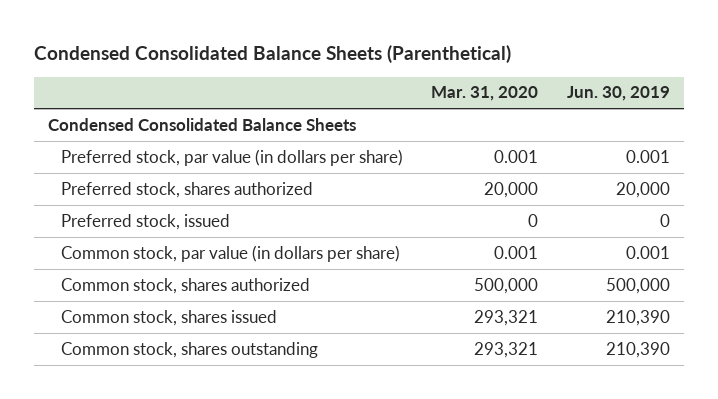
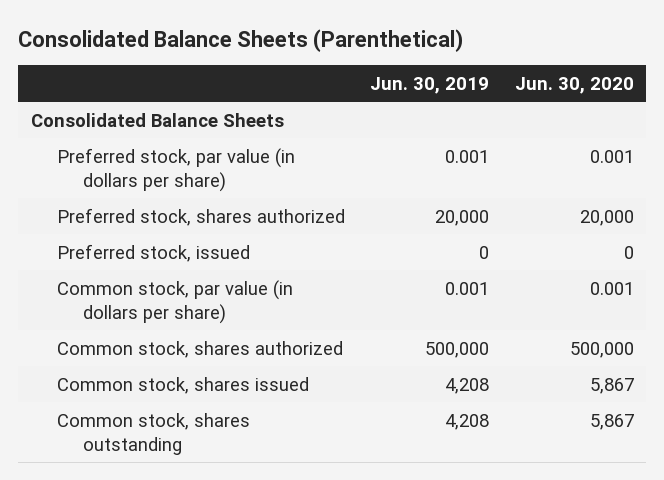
- Condensed Consolidated Balance Sheets (Parenthetical)
+ Consolidated Balance Sheets (Parenthetical)
- | Mar. 31, 2020 | Jun. 30, 2019
+ | Jun. 30, 2019 | Jun. 30, 2020
- Condensed Consolidated Balance Sheets
+ Consolidated Balance Sheets
- Common stock, shares issued | 293,321 | 210,390
- Common stock, shares outstanding | 293,321 | 210,390
+ Common stock, shares issued | 4,208 | 5,867
+ Common stock, shares outstanding | 4,208 | 5,867

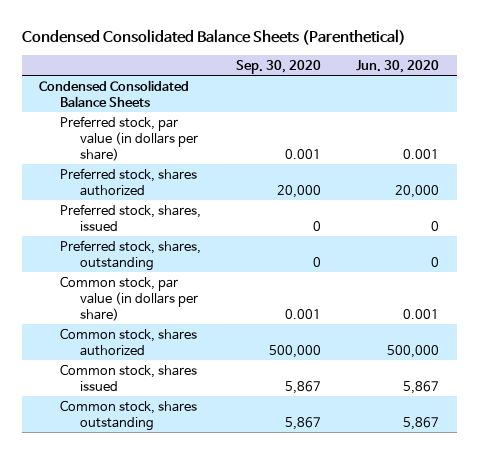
- Consolidated Balance Sheets (Parenthetical)
+ Condensed Consolidated Balance Sheets (Parenthetical)
- | Jun. 30, 2019 | Jun. 30, 2020
+ | Sep. 30, 2020 | Jun. 30, 2020
- Consolidated Balance Sheets
+ Condensed Consolidated Balance Sheets
- Preferred stock, issued | 0 | 0
+ Preferred stock, shares, issued | 0 | 0
+ Preferred stock, shares, outstanding | 0 | 0

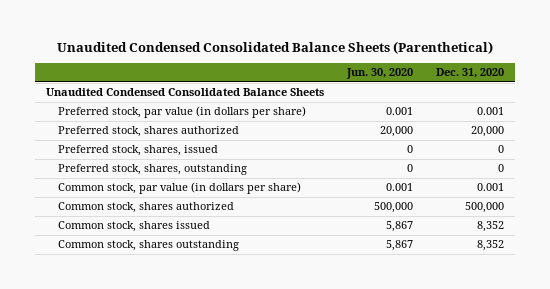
- Condensed Consolidated Balance Sheets (Parenthetical)
+ Unaudited Condensed Consolidated Balance Sheets (Parenthetical)
- | Sep. 30, 2020 | Jun. 30, 2020
+ | Jun. 30, 2020 | Dec. 31, 2020
- Condensed Consolidated Balance Sheets
+ Unaudited Condensed Consolidated Balance Sheets

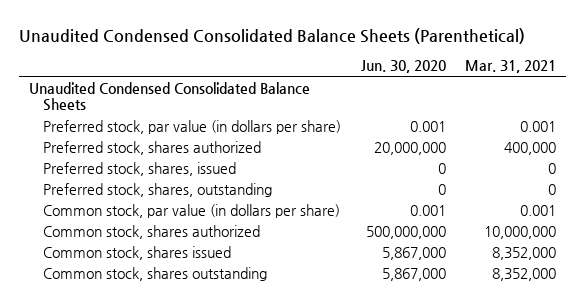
- | Jun. 30, 2020 | Dec. 31, 2020
+ | Jun. 30, 2020 | Mar. 31, 2021
- Preferred stock, shares authorized | 20,000 | 20,000
+ Preferred stock, shares authorized | 20,000,000 | 400,000
- Common stock, shares authorized | 500,000 | 500,000
- Common stock, shares issued | 5,867 | 8,352
- Common stock, shares outstanding | 5,867 | 8,352
+ Common stock, shares authorized | 500,000,000 | 10,000,000
+ Common stock, shares issued | 5,867,000 | 8,352,000
+ Common stock, shares outstanding | 5,867,000 | 8,352,000

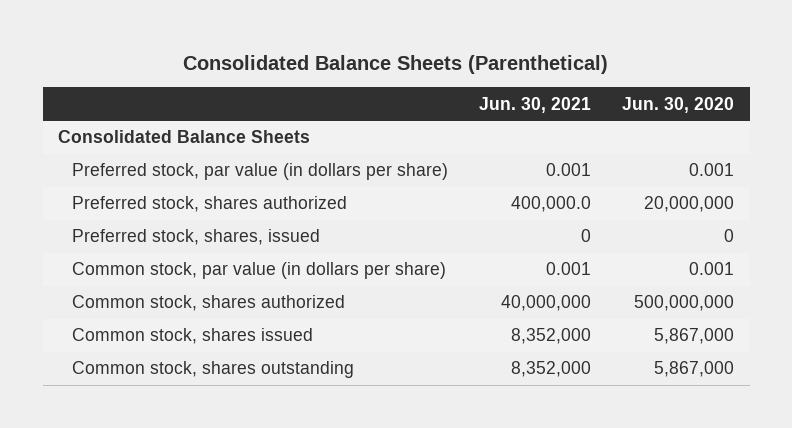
- Unaudited Condensed Consolidated Balance Sheets (Parenthetical)
+ Consolidated Balance Sheets (Parenthetical)
- | Jun. 30, 2020 | Mar. 31, 2021
+ | Jun. 30, 2021 | Jun. 30, 2020
- Unaudited Condensed Consolidated Balance Sheets
+ Consolidated Balance Sheets
- Preferred stock, shares, outstanding | 0 | 0

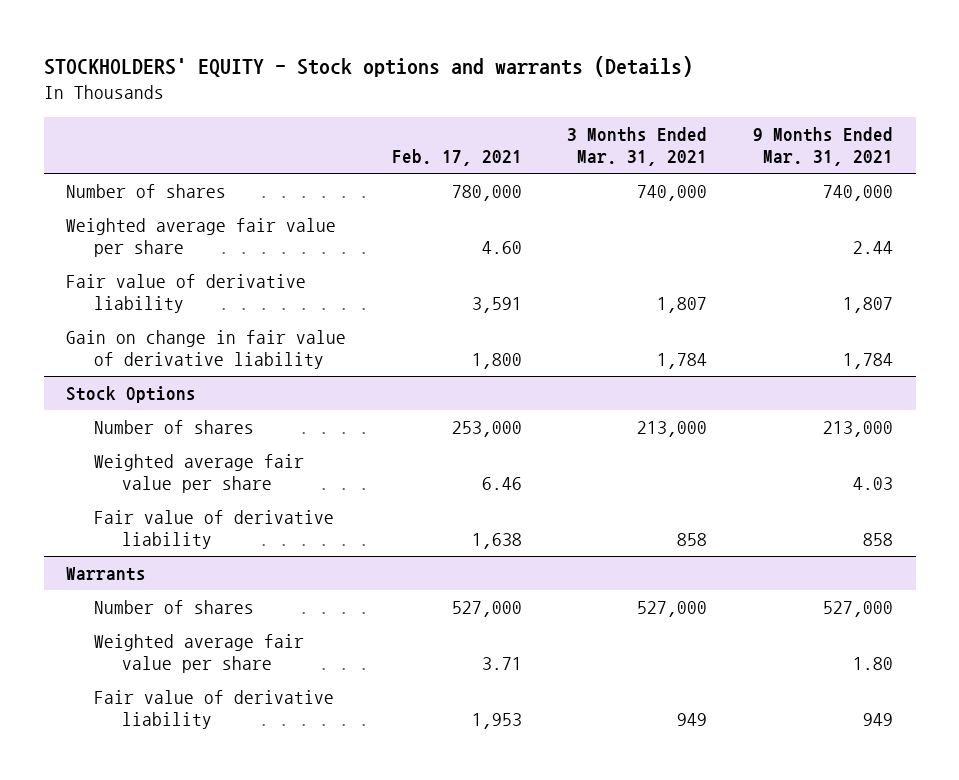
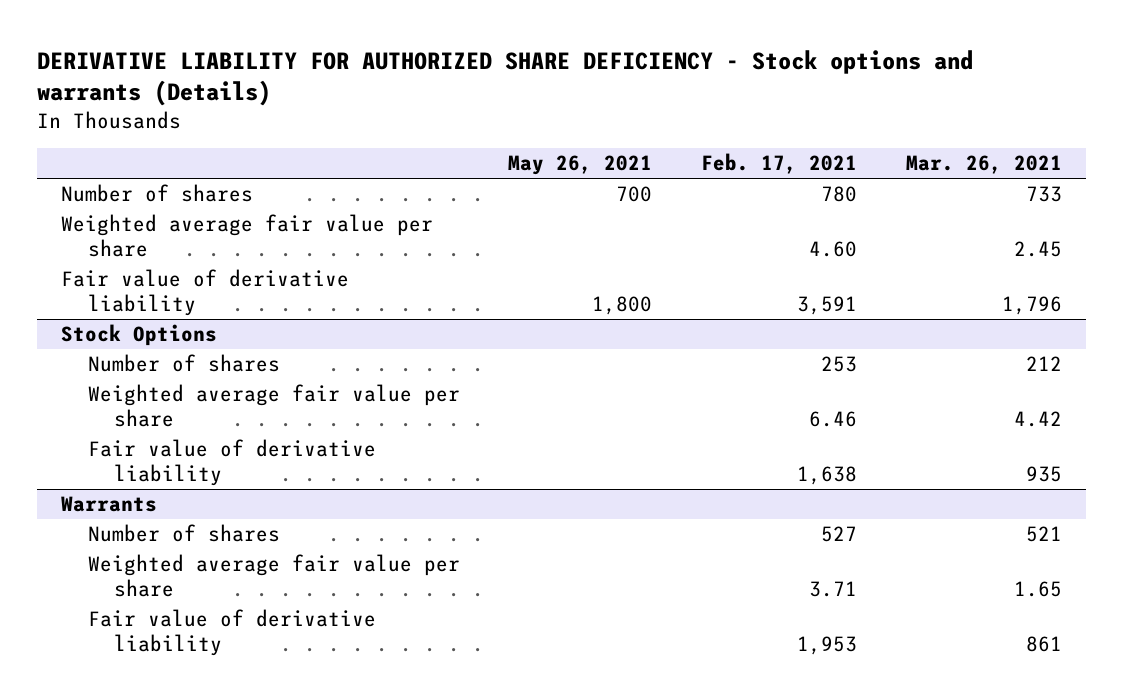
- STOCKHOLDERS' EQUITY - Stock options and warrants (Details)
+ DERIVATIVE LIABILITY FOR AUTHORIZED SHARE DEFICIENCY - Stock options and warrants (Details)
- | Feb. 17, 2021 | 3 Months Ended Mar. 31, 2021 | 9 Months Ended Mar. 31, 2021
+ | May 26, 2021 | Feb. 17, 2021 | Mar. 26, 2021
- Number of shares | 780,000 | 740,000 | 740,000
+ Number of shares | 700 | 780 | 733
- Gain on change in fair value of derivative liability | 1,800 | 1,784 | 1,784
@ Stock Options
- Number of shares | 253,000 | 213,000 | 213,000
+ Number of shares | | 253 | 212
@ Warrants
- Number of shares | 527,000 | 527,000 | 527,000
+ Number of shares | | 527 | 521

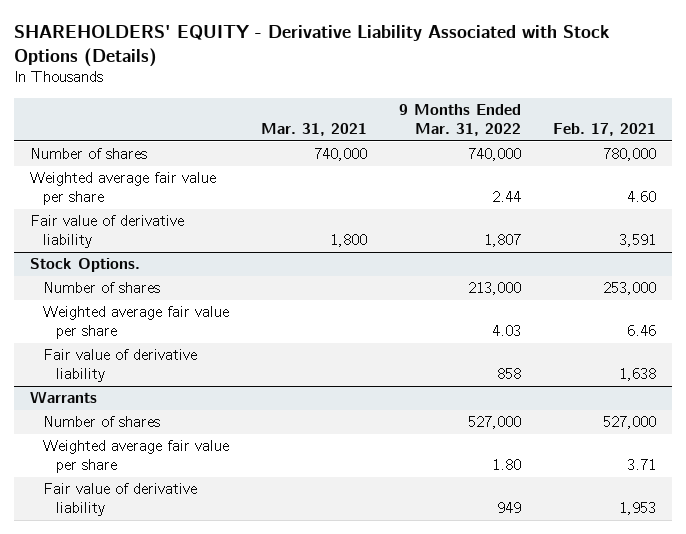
- DERIVATIVE LIABILITY FOR AUTHORIZED SHARE DEFICIENCY - Stock options and warrants (Details)
+ SHAREHOLDERS' EQUITY - Derivative Liability Associated with Stock Options (Details)
- | May 26, 2021 | Feb. 17, 2021 | Mar. 26, 2021
+ | Mar. 31, 2021 | 9 Months Ended Mar. 31, 2022 | Feb. 17, 2021
- Number of shares | 700 | 780 | 733
+ Number of shares | 740,000 | 740,000 | 780,000
- Stock Options
- Number of shares | | 253 | 212
+ Stock Options.
+ Number of shares | | 213,000 | 253,000
@ Warrants
- Number of shares | | 527 | 521
+ Number of shares | | 527,000 | 527,000

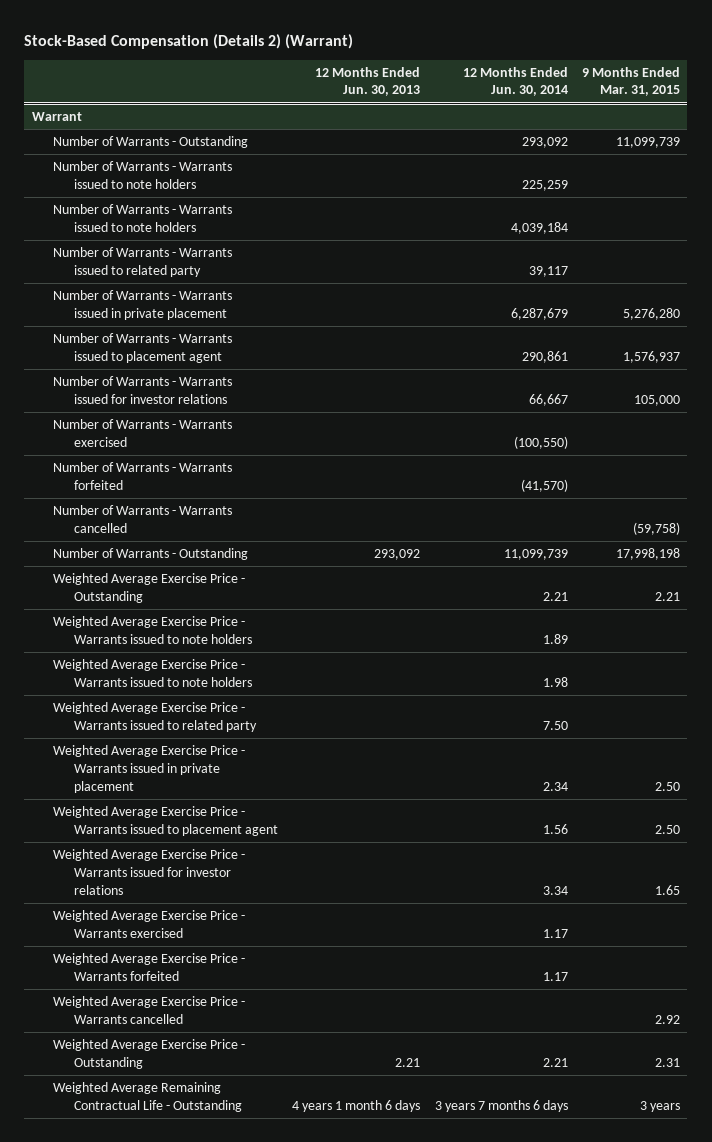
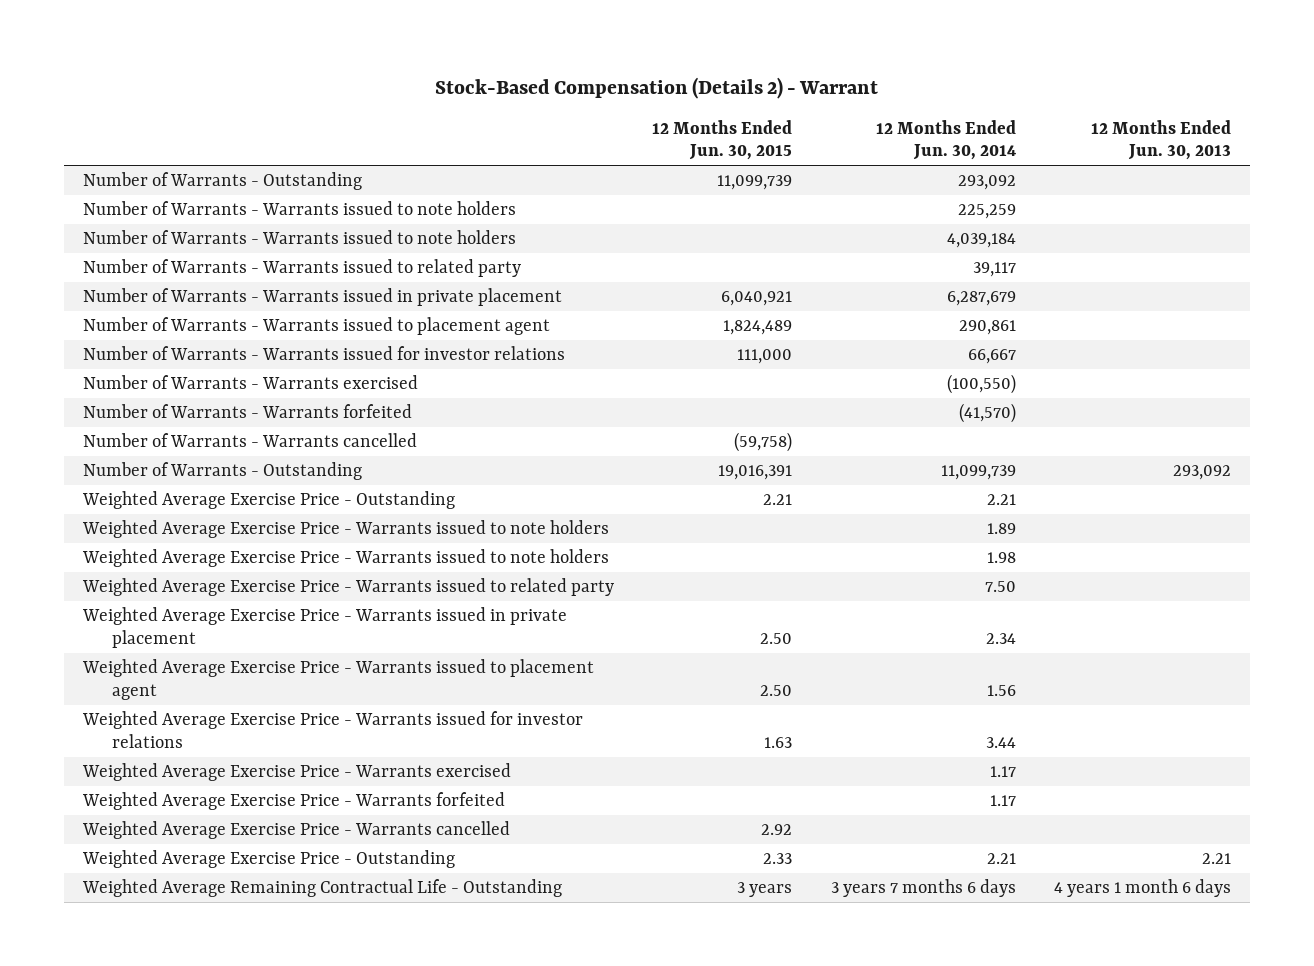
- Stock-Based Compensation (Details 2) (Warrant)
+ Stock-Based Compensation (Details 2) - Warrant
- | 12 Months Ended Jun. 30, 2013 | 12 Months Ended Jun. 30, 2014 | 9 Months Ended Mar. 31, 2015
+ | 12 Months Ended Jun. 30, 2015 | 12 Months Ended Jun. 30, 2014 | 12 Months Ended Jun. 30, 2013
- Warrant
- Weighted Average Exercise Price - Warrants issued for investor relations | | 3.34 | 1.65
+ Weighted Average Exercise Price - Warrants issued for investor relations | 1.63 | 3.44 |

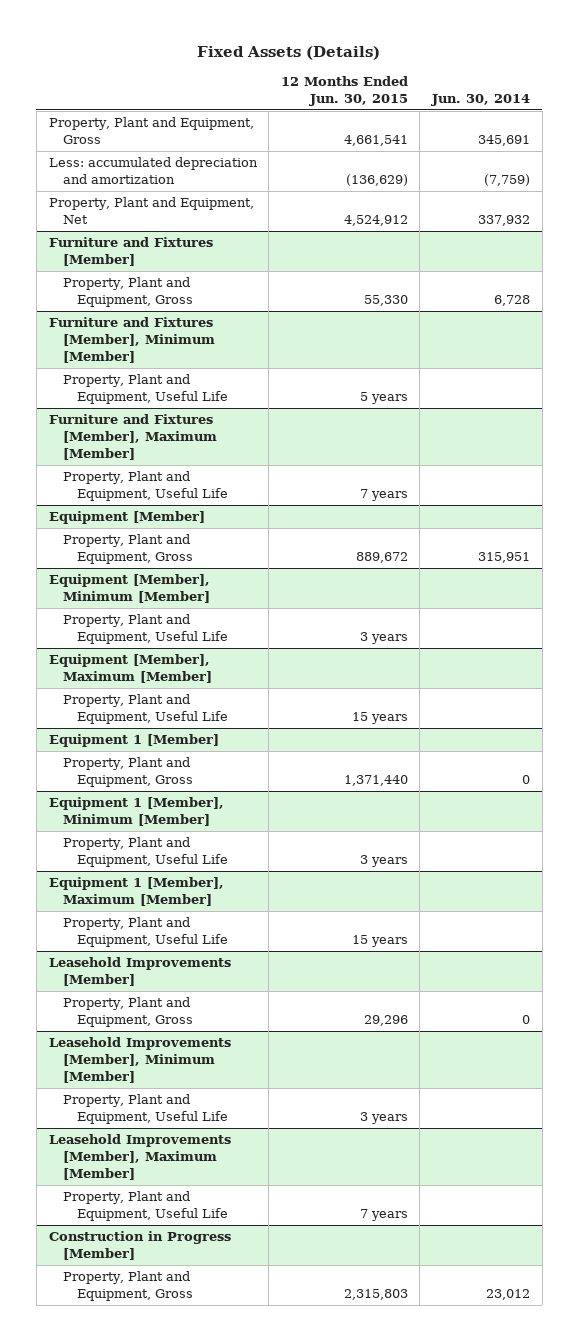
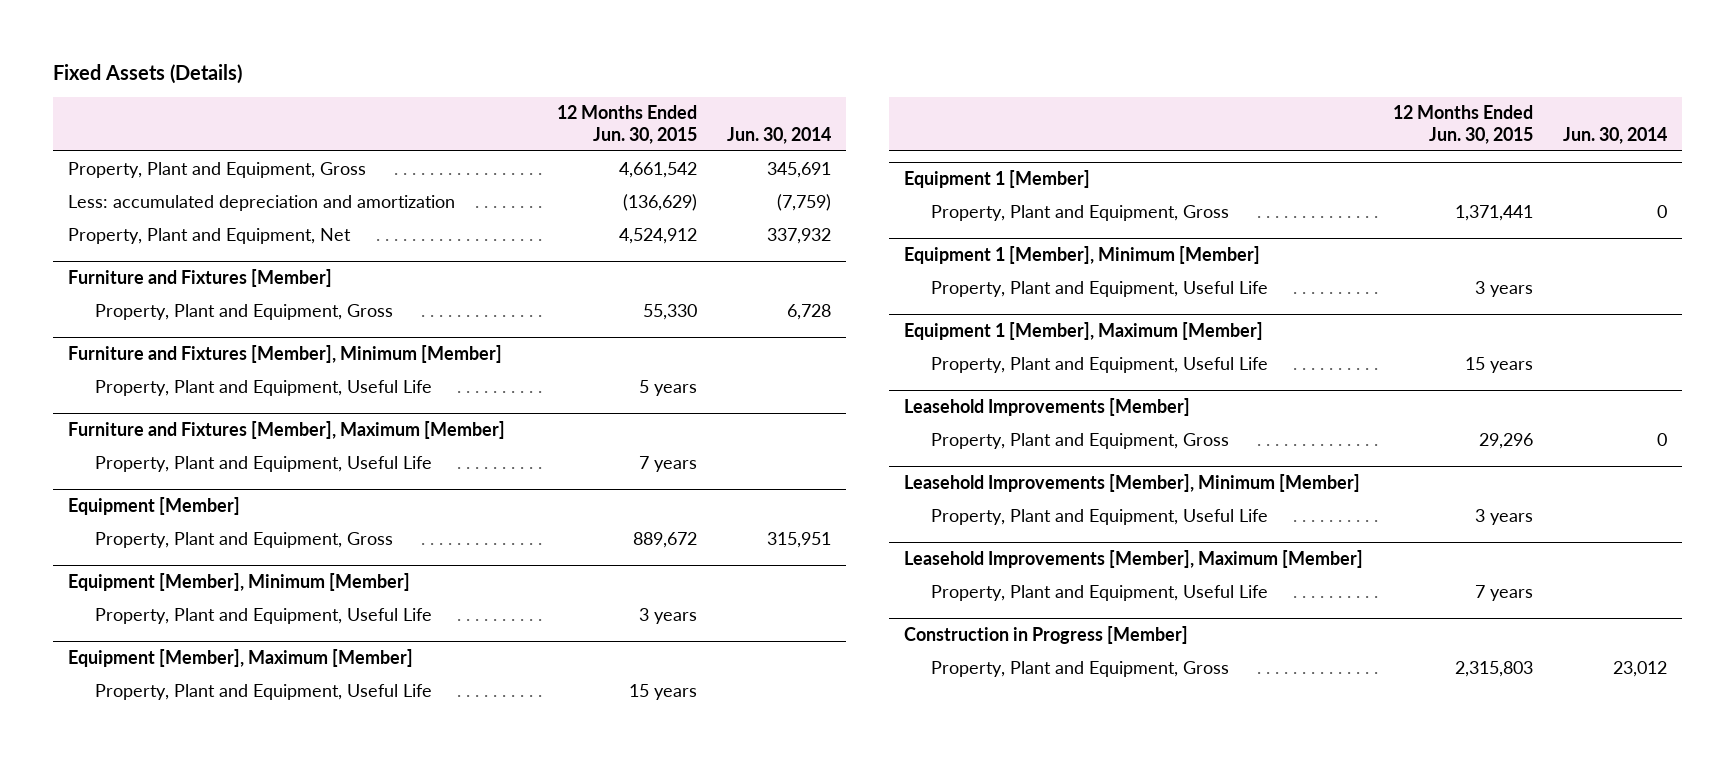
- Property, Plant and Equipment, Gross | 4,661,541 | 345,691
+ Property, Plant and Equipment, Gross | 4,661,542 | 345,691
@ Equipment 1 [Member]
- Property, Plant and Equipment, Gross | 1,371,440 | 0
+ Property, Plant and Equipment, Gross | 1,371,441 | 0

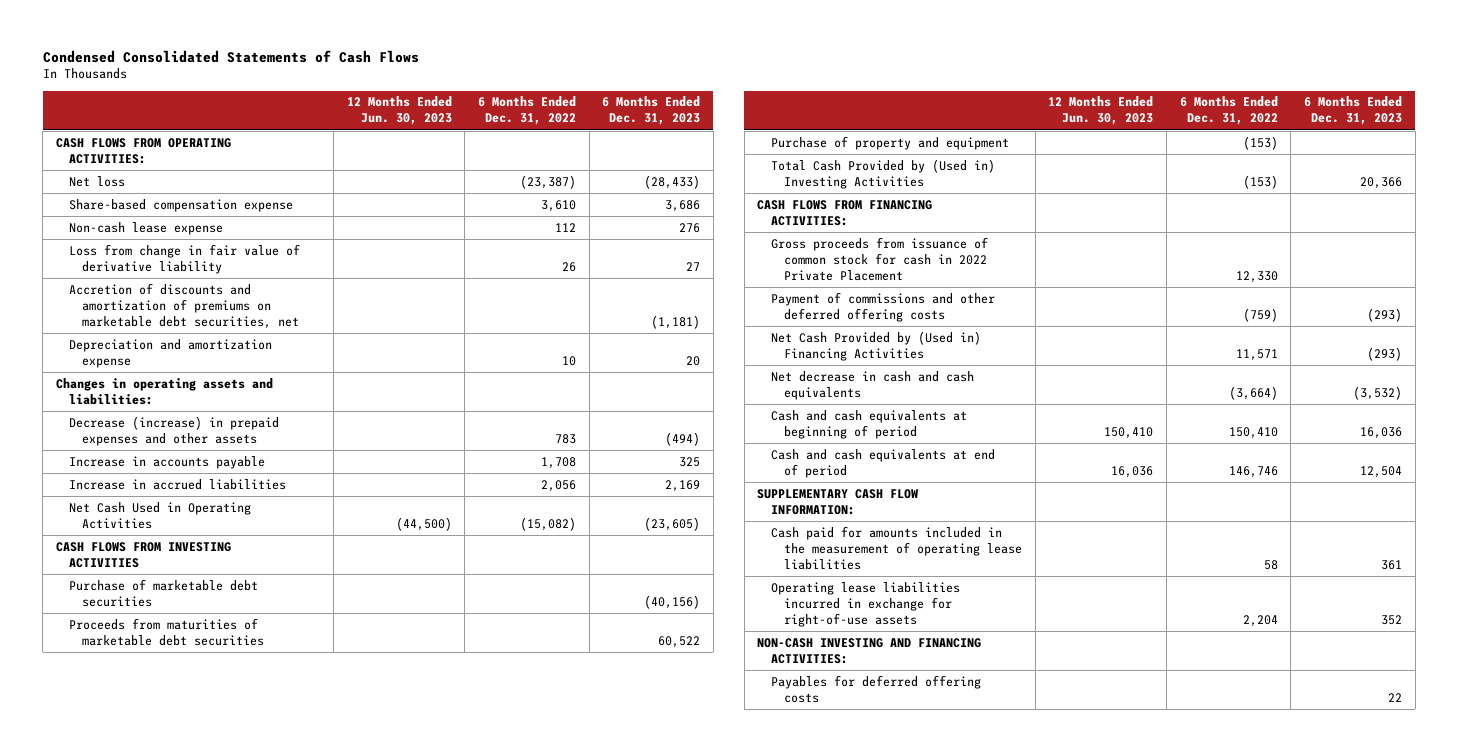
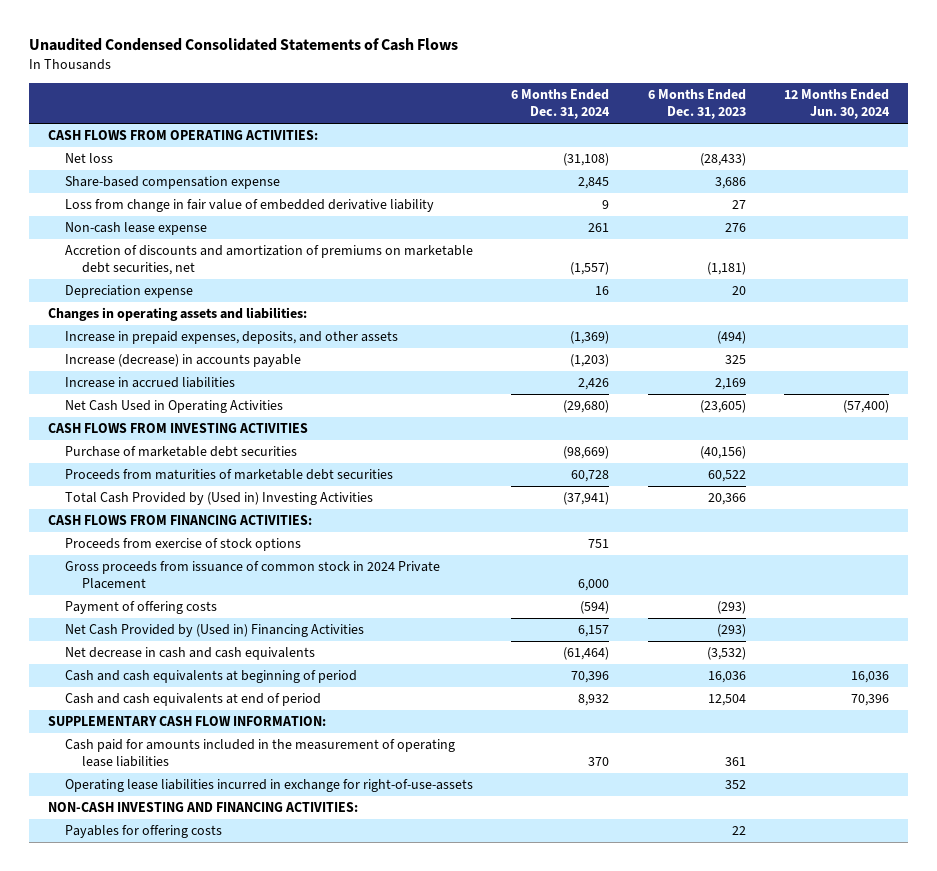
- Condensed Consolidated Statements of Cash Flows
+ Unaudited Condensed Consolidated Statements of Cash Flows
- | 12 Months Ended Jun. 30, 2023 | 6 Months Ended Dec. 31, 2022 | 6 Months Ended Dec. 31, 2023
+ | 6 Months Ended Dec. 31, 2024 | 6 Months Ended Dec. 31, 2023 | 12 Months Ended Jun. 30, 2024
+ Loss from change in fair value of embedded derivative liability | 9 | 27 |
- Loss from change in fair value of derivative liability | | 26 | 27
- Depreciation and amortization expense | | 10 | 20
+ Depreciation expense | 16 | 20 |
- Decrease (increase) in prepaid expenses and other assets | | 783 | (494)
- Increase in accounts payable | | 1,708 | 325
+ Increase in prepaid expenses, deposits, and other assets | (1,369) | (494) |
+ Increase (decrease) in accounts payable | (1,203) | 325 |
- Purchase of property and equipment | | (153) |
- Gross proceeds from issuance of common stock for cash in 2022 Private Placement | | 12,330 |
- Payment of commissions and other deferred offering costs | | (759) | (293)
+ Proceeds from exercise of stock options | 751 | |
+ Gross proceeds from issuance of common stock in 2024 Private Placement | 6,000 | |
+ Payment of offering costs | (594) | (293) |
- Operating lease liabilities incurred in exchange for right-of-use assets | | 2,204 | 352
+ Operating lease liabilities incurred in exchange for right-of-use-assets | | 352 |
- Payables for deferred offering costs | | | 22
+ Payables for offering costs | | 22 |

